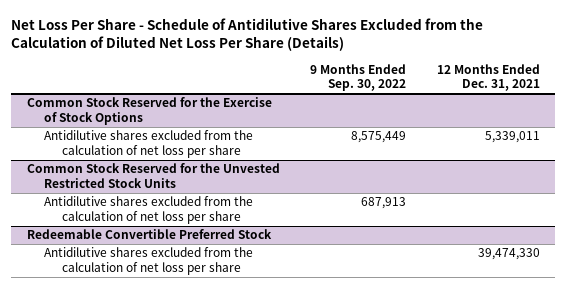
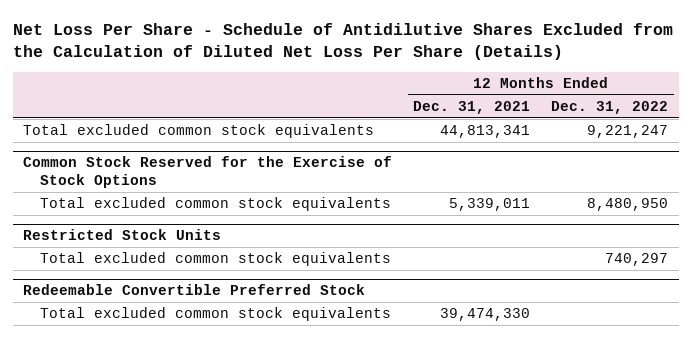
- | 9 Months Ended Sep. 30, 2022 | 12 Months Ended Dec. 31, 2021
+ | 12 Months Ended Dec. 31, 2021 | 12 Months Ended Dec. 31, 2022
+ Total excluded common stock equivalents | 44,813,341 | 9,221,247
@ Common Stock Reserved for the Exercise of Stock Options
- Antidilutive shares excluded from the calculation of net loss per share | 8,575,449 | 5,339,011
- Common Stock Reserved for the Unvested Restricted Stock Units
- Antidilutive shares excluded from the calculation of net loss per share | 687,913 |
@ Common Stock Reserved for the Exercise of Stock Options
+ Total excluded common stock equivalents | 5,339,011 | 8,480,950
+ Restricted Stock Units
+ Total excluded common stock equivalents | | 740,297
@ Redeemable Convertible Preferred Stock
- Antidilutive shares excluded from the calculation of net loss per share | | 39,474,330
+ Total excluded common stock equivalents | 39,474,330 |

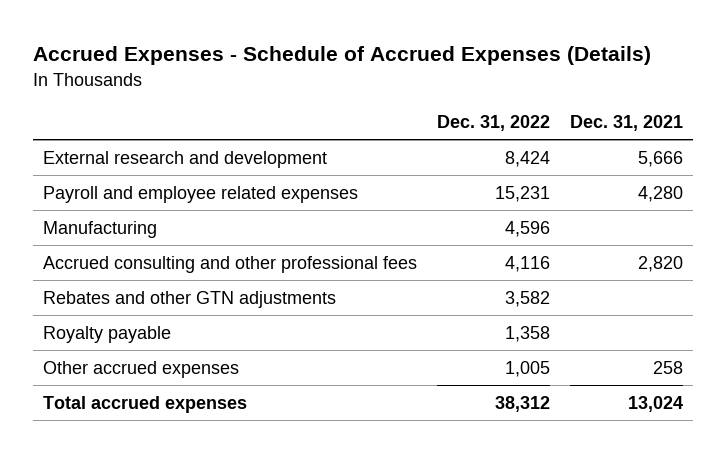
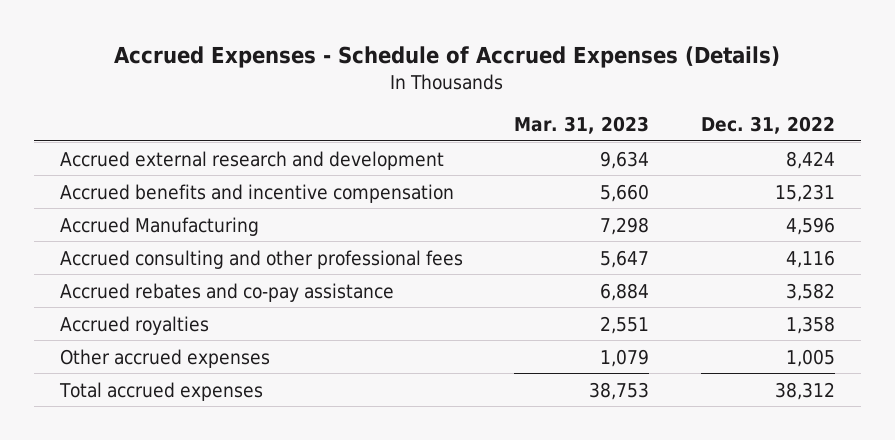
- | Dec. 31, 2022 | Dec. 31, 2021
+ | Mar. 31, 2023 | Dec. 31, 2022
- External research and development | 8,424 | 5,666
- Payroll and employee related expenses | 15,231 | 4,280
- Manufacturing | 4,596 |
+ Accrued external research and development | 9,634 | 8,424
+ Accrued benefits and incentive compensation | 5,660 | 15,231
+ Accrued Manufacturing | 7,298 | 4,596
- Rebates and other GTN adjustments | 3,582 |
- Royalty payable | 1,358 |
+ Accrued rebates and co-pay assistance | 6,884 | 3,582
+ Accrued royalties | 2,551 | 1,358

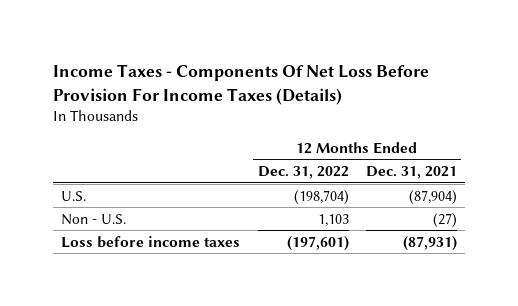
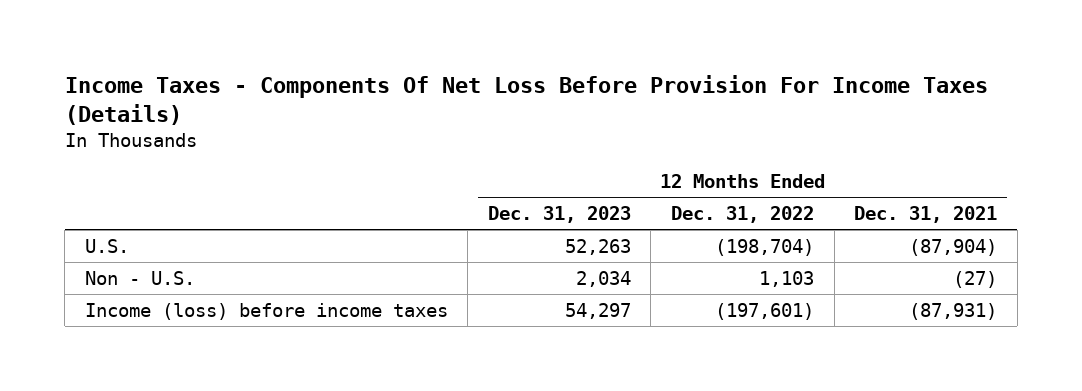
- | 12 Months Ended Dec. 31, 2022 | 12 Months Ended Dec. 31, 2021
+ | 12 Months Ended Dec. 31, 2023 | 12 Months Ended Dec. 31, 2022 | 12 Months Ended Dec. 31, 2021
- Loss before income taxes | (197,601) | (87,931)
+ Income (loss) before income taxes | 54,297 | (197,601) | (87,931)

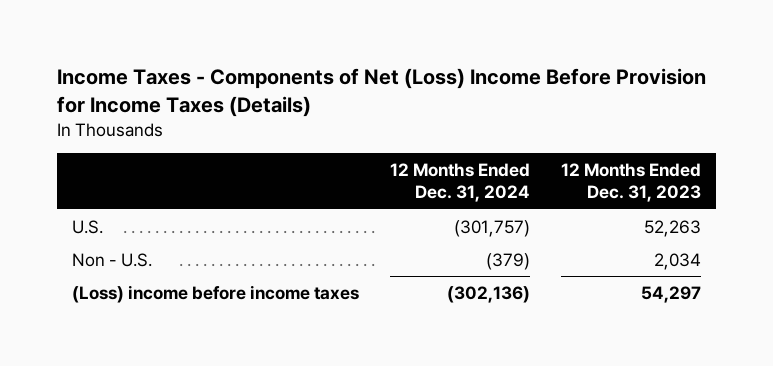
- Income Taxes - Components Of Net Loss Before Provision For Income Taxes (Details)
+ Income Taxes - Components of Net (Loss) Income Before Provision for Income Taxes (Details)
- | 12 Months Ended Dec. 31, 2023 | 12 Months Ended Dec. 31, 2022 | 12 Months Ended Dec. 31, 2021
+ | 12 Months Ended Dec. 31, 2024 | 12 Months Ended Dec. 31, 2023
- Income (loss) before income taxes | 54,297 | (197,601) | (87,931)
+ (Loss) income before income taxes | (302,136) | 54,297

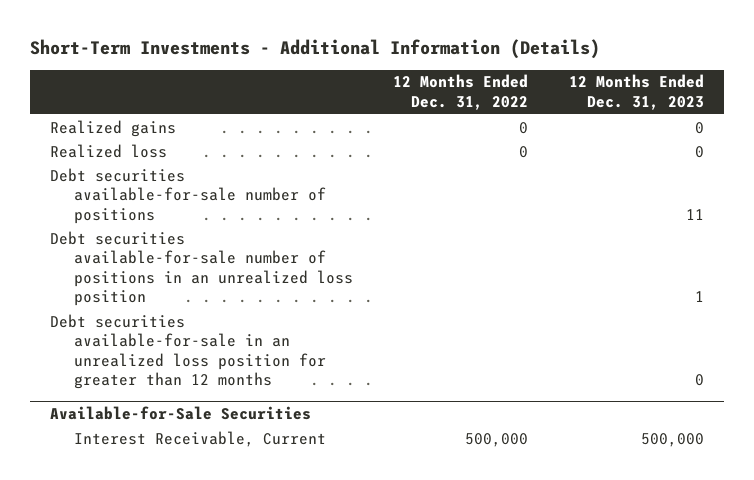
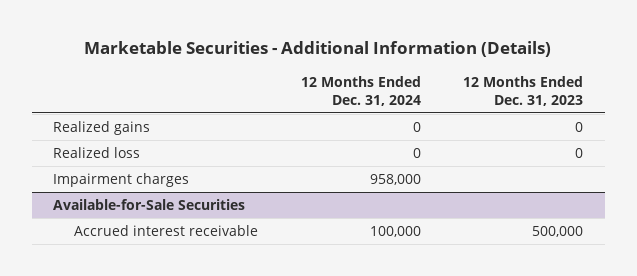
- Short-Term Investments - Additional Information (Details)
+ Marketable Securities - Additional Information (Details)
- | 12 Months Ended Dec. 31, 2022 | 12 Months Ended Dec. 31, 2023
+ | 12 Months Ended Dec. 31, 2024 | 12 Months Ended Dec. 31, 2023
- Debt securities available-for-sale number of positions | | 11
- Debt securities available-for-sale number of positions in an unrealized loss position | | 1
- Debt securities available-for-sale in an unrealized loss position for greater than 12 months | | 0
+ Impairment charges | 958,000 |
@ Available-for-Sale Securities
- Interest Receivable, Current | 500,000 | 500,000
+ Accrued interest receivable | 100,000 | 500,000

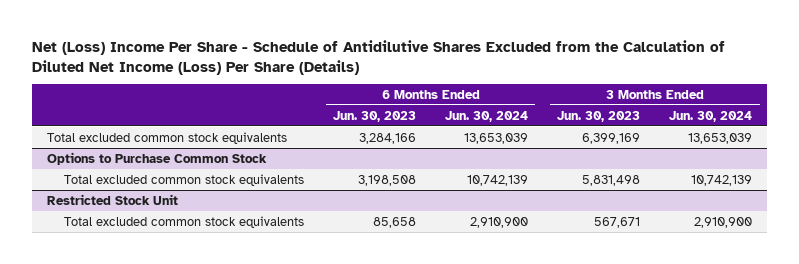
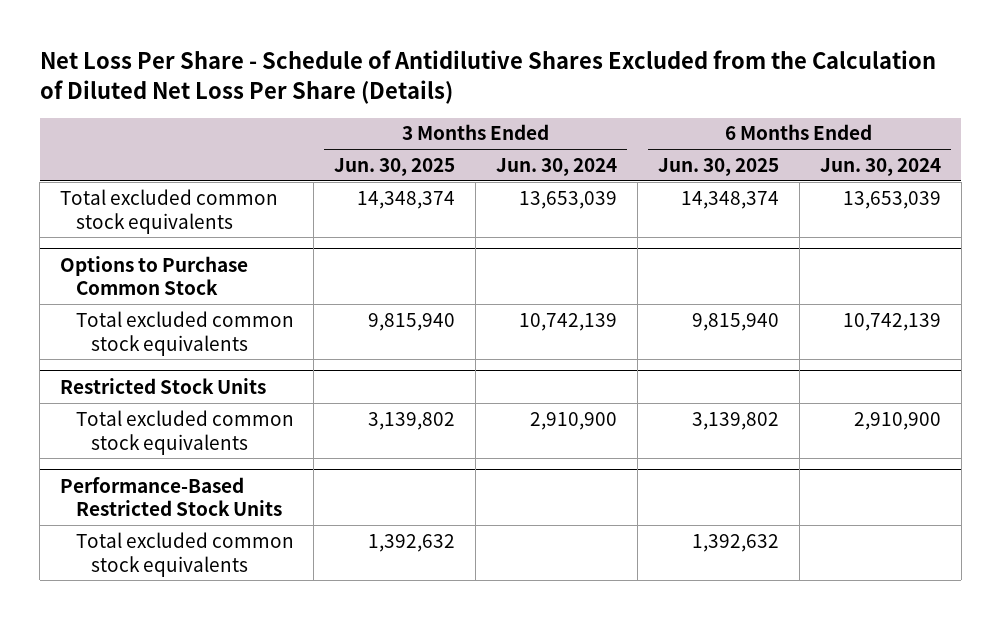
- Net (Loss) Income Per Share - Schedule of Antidilutive Shares Excluded from the Calculation of Diluted Net Income (Loss) Per Share (Details)
+ Net Loss Per Share - Schedule of Antidilutive Shares Excluded from the Calculation of Diluted Net Loss Per Share (Details)
- | 6 Months Ended Jun. 30, 2023 | 6 Months Ended Jun. 30, 2024 | 3 Months Ended Jun. 30, 2023 | 3 Months Ended Jun. 30, 2024
+ | 3 Months Ended Jun. 30, 2025 | 3 Months Ended Jun. 30, 2024 | 6 Months Ended Jun. 30, 2025 | 6 Months Ended Jun. 30, 2024
- Restricted Stock Unit
+ Restricted Stock Units
+ Performance-Based Restricted Stock Units
+ Total excluded common stock equivalents | 1,392,632 | | 1,392,632 |

